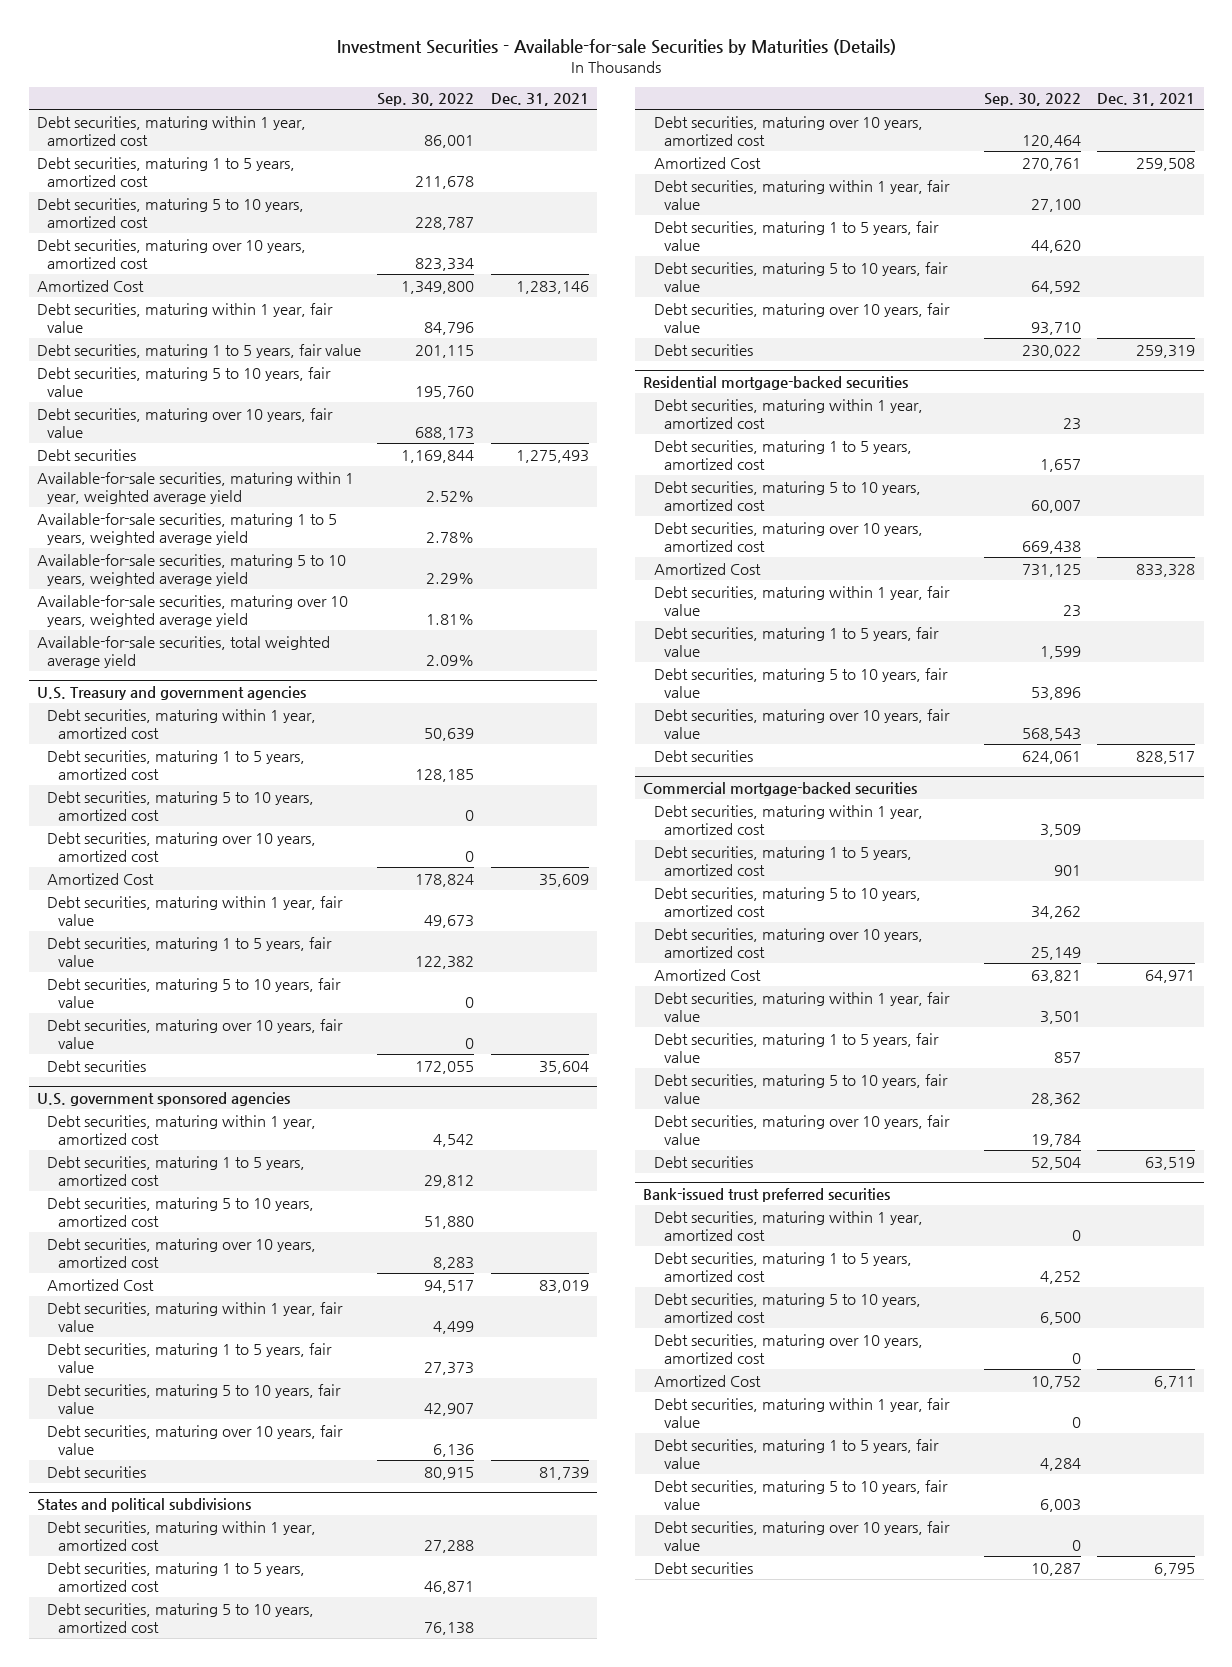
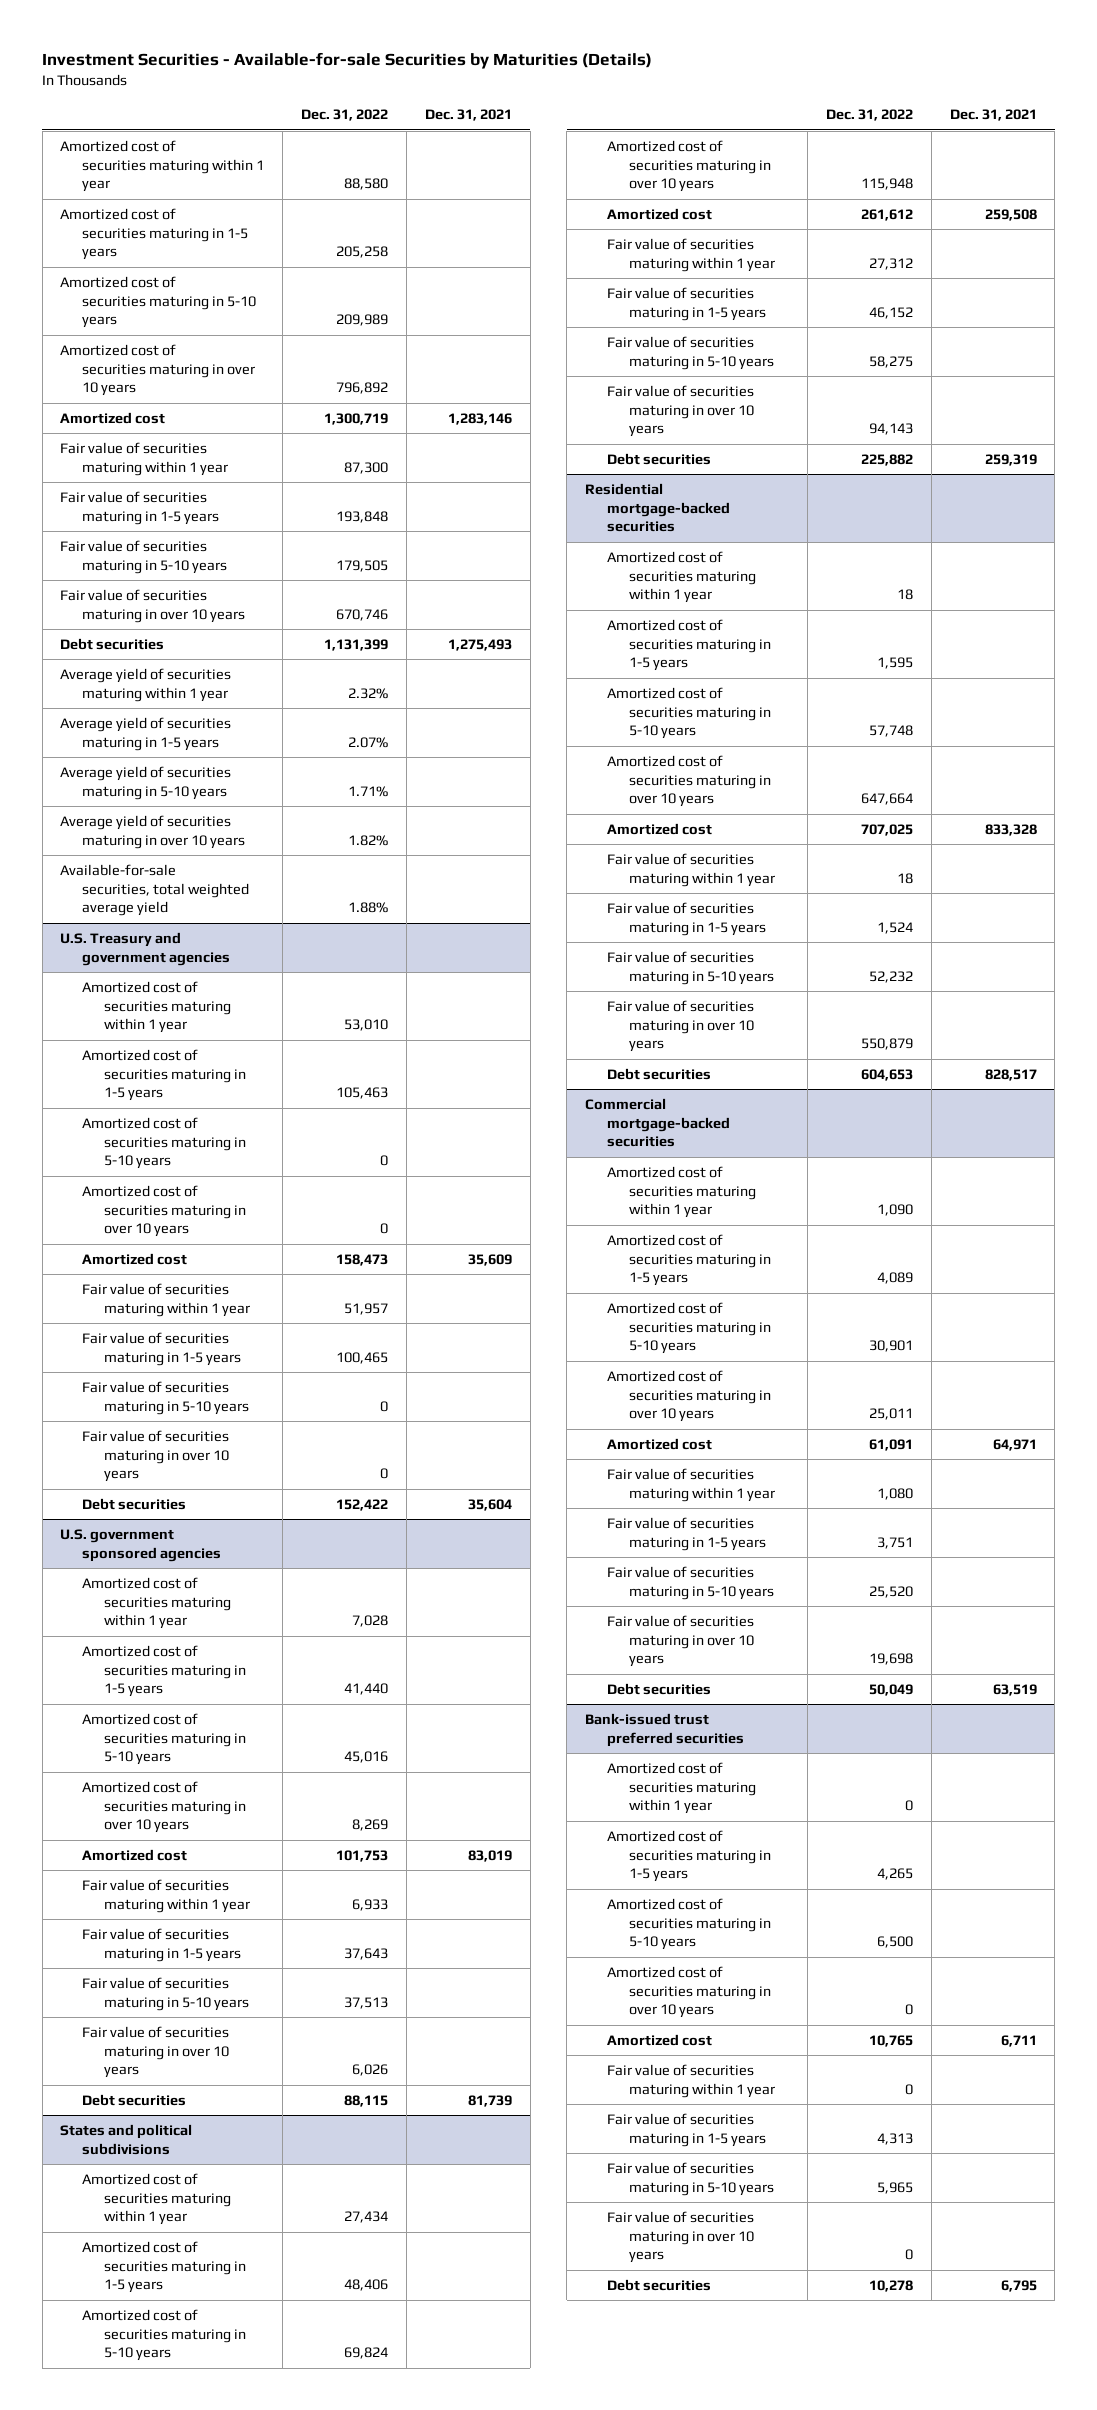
- | Sep. 30, 2022 | Dec. 31, 2021
+ | Dec. 31, 2022 | Dec. 31, 2021
- Debt securities, maturing within 1 year, amortized cost | 86,001 |
- Debt securities, maturing 1 to 5 years, amortized cost | 211,678 |
- Debt securities, maturing 5 to 10 years, amortized cost | 228,787 |
- Debt securities, maturing over 10 years, amortized cost | 823,334 |
- Amortized Cost | 1,349,800 | 1,283,146
- Debt securities, maturing within 1 year, fair value | 84,796 |
- Debt securities, maturing 1 to 5 years, fair value | 201,115 |
- Debt securities, maturing 5 to 10 years, fair value | 195,760 |
- Debt securities, maturing over 10 years, fair value | 688,173 |
+ Amortized cost of securities maturing within 1 year | 88,580 |
+ Amortized cost of securities maturing in 1-5 years | 205,258 |
+ Amortized cost of securities maturing in 5-10 years | 209,989 |
+ Amortized cost of securities maturing in over 10 years | 796,892 |
+ Amortized cost | 1,300,719 | 1,283,146
+ Fair value of securities maturing within 1 year | 87,300 |
+ Fair value of securities maturing in 1-5 years | 193,848 |
+ Fair value of securities maturing in 5-10 years | 179,505 |
+ Fair value of securities maturing in over 10 years | 670,746 |
- Available-for-sale securities, maturing within 1 year, weighted average yield | 2.52% |
- Available-for-sale securities, maturing 1 to 5 years, weighted average yield | 2.78% |
- Available-for-sale securities, maturing 5 to 10 years, weighted average yield | 2.29% |
- Available-for-sale securities, maturing over 10 years, weighted average yield | 1.81% |
+ Average yield of securities maturing within 1 year | 2.32% |
+ Average yield of securities maturing in 1-5 years | 2.07% |
+ Average yield of securities maturing in 5-10 years | 1.71% |
+ Average yield of securities maturing in over 10 years | 1.82% |
@ U.S. Treasury and government agencies
- Debt securities, maturing within 1 year, amortized cost | 50,639 |
- Debt securities, maturing 1 to 5 years, amortized cost | 128,185 |
- Debt securities, maturing 5 to 10 years, amortized cost | 0 |
- Debt securities, maturing over 10 years, amortized cost | 0 |
- Amortized Cost | 178,824 | 35,609
- Debt securities, maturing within 1 year, fair value | 49,673 |
- Debt securities, maturing 1 to 5 years, fair value | 122,382 |
- Debt securities, maturing 5 to 10 years, fair value | 0 |
- Debt securities, maturing over 10 years, fair value | 0 |
+ Amortized cost of securities maturing within 1 year | 53,010 |
+ Amortized cost of securities maturing in 1-5 years | 105,463 |
+ Amortized cost of securities maturing in 5-10 years | 0 |
+ Amortized cost of securities maturing in over 10 years | 0 |
+ Amortized cost | 158,473 | 35,609
+ Fair value of securities maturing within 1 year | 51,957 |
+ Fair value of securities maturing in 1-5 years | 100,465 |
+ Fair value of securities maturing in 5-10 years | 0 |
+ Fair value of securities maturing in over 10 years | 0 |
@ U.S. government sponsored agencies
- Debt securities, maturing within 1 year, amortized cost | 4,542 |
- Debt securities, maturing 1 to 5 years, amortized cost | 29,812 |
- Debt securities, maturing 5 to 10 years, amortized cost | 51,880 |
- Debt securities, maturing over 10 years, amortized cost | 8,283 |
- Amortized Cost | 94,517 | 83,019
- Debt securities, maturing within 1 year, fair value | 4,499 |
- Debt securities, maturing 1 to 5 years, fair value | 27,373 |
- Debt securities, maturing 5 to 10 years, fair value | 42,907 |
- Debt securities, maturing over 10 years, fair value | 6,136 |
+ Amortized cost of securities maturing within 1 year | 7,028 |
+ Amortized cost of securities maturing in 1-5 years | 41,440 |
+ Amortized cost of securities maturing in 5-10 years | 45,016 |
+ Amortized cost of securities maturing in over 10 years | 8,269 |
+ Amortized cost | 101,753 | 83,019
+ Fair value of securities maturing within 1 year | 6,933 |
+ Fair value of securities maturing in 1-5 years | 37,643 |
+ Fair value of securities maturing in 5-10 years | 37,513 |
+ Fair value of securities maturing in over 10 years | 6,026 |
@ States and political subdivisions
- Debt securities, maturing within 1 year, amortized cost | 27,288 |
- Debt securities, maturing 1 to 5 years, amortized cost | 46,871 |
- Debt securities, maturing 5 to 10 years, amortized cost | 76,138 |
- Debt securities, maturing over 10 years, amortized cost | 120,464 |
- Amortized Cost | 270,761 | 259,508
- Debt securities, maturing within 1 year, fair value | 27,100 |
- Debt securities, maturing 1 to 5 years, fair value | 44,620 |
- Debt securities, maturing 5 to 10 years, fair value | 64,592 |
- Debt securities, maturing over 10 years, fair value | 93,710 |
+ Amortized cost of securities maturing within 1 year | 27,434 |
+ Amortized cost of securities maturing in 1-5 years | 48,406 |
+ Amortized cost of securities maturing in 5-10 years | 69,824 |
+ Amortized cost of securities maturing in over 10 years | 115,948 |
+ Amortized cost | 261,612 | 259,508
+ Fair value of securities maturing within 1 year | 27,312 |
+ Fair value of securities maturing in 1-5 years | 46,152 |
+ Fair value of securities maturing in 5-10 years | 58,275 |
+ Fair value of securities maturing in over 10 years | 94,143 |
@ Residential mortgage-backed securities
- Debt securities, maturing within 1 year, amortized cost | 23 |
- Debt securities, maturing 1 to 5 years, amortized cost | 1,657 |
- Debt securities, maturing 5 to 10 years, amortized cost | 60,007 |
- Debt securities, maturing over 10 years, amortized cost | 669,438 |
- Amortized Cost | 731,125 | 833,328
- Debt securities, maturing within 1 year, fair value | 23 |
- Debt securities, maturing 1 to 5 years, fair value | 1,599 |
- Debt securities, maturing 5 to 10 years, fair value | 53,896 |
- Debt securities, maturing over 10 years, fair value | 568,543 |
+ Amortized cost of securities maturing within 1 year | 18 |
+ Amortized cost of securities maturing in 1-5 years | 1,595 |
+ Amortized cost of securities maturing in 5-10 years | 57,748 |
+ Amortized cost of securities maturing in over 10 years | 647,664 |
+ Amortized cost | 707,025 | 833,328
+ Fair value of securities maturing within 1 year | 18 |
+ Fair value of securities maturing in 1-5 years | 1,524 |
+ Fair value of securities maturing in 5-10 years | 52,232 |
+ Fair value of securities maturing in over 10 years | 550,879 |
@ Commercial mortgage-backed securities
- Debt securities, maturing within 1 year, amortized cost | 3,509 |
- Debt securities, maturing 1 to 5 years, amortized cost | 901 |
- Debt securities, maturing 5 to 10 years, amortized cost | 34,262 |
- Debt securities, maturing over 10 years, amortized cost | 25,149 |
- Amortized Cost | 63,821 | 64,971
- Debt securities, maturing within 1 year, fair value | 3,501 |
- Debt securities, maturing 1 to 5 years, fair value | 857 |
- Debt securities, maturing 5 to 10 years, fair value | 28,362 |
- Debt securities, maturing over 10 years, fair value | 19,784 |
+ Amortized cost of securities maturing within 1 year | 1,090 |
+ Amortized cost of securities maturing in 1-5 years | 4,089 |
+ Amortized cost of securities maturing in 5-10 years | 30,901 |
+ Amortized cost of securities maturing in over 10 years | 25,011 |
+ Amortized cost | 61,091 | 64,971
+ Fair value of securities maturing within 1 year | 1,080 |
+ Fair value of securities maturing in 1-5 years | 3,751 |
+ Fair value of securities maturing in 5-10 years | 25,520 |
+ Fair value of securities maturing in over 10 years | 19,698 |
@ Bank-issued trust preferred securities
- Debt securities, maturing within 1 year, amortized cost | 0 |
- Debt securities, maturing 1 to 5 years, amortized cost | 4,252 |
- Debt securities, maturing 5 to 10 years, amortized cost | 6,500 |
- Debt securities, maturing over 10 years, amortized cost | 0 |
- Amortized Cost | 10,752 | 6,711
- Debt securities, maturing within 1 year, fair value | 0 |
- Debt securities, maturing 1 to 5 years, fair value | 4,284 |
- Debt securities, maturing 5 to 10 years, fair value | 6,003 |
- Debt securities, maturing over 10 years, fair value | 0 |
+ Amortized cost of securities maturing within 1 year | 0 |
+ Amortized cost of securities maturing in 1-5 years | 4,265 |
+ Amortized cost of securities maturing in 5-10 years | 6,500 |
+ Amortized cost of securities maturing in over 10 years | 0 |
+ Amortized cost | 10,765 | 6,711
+ Fair value of securities maturing within 1 year | 0 |
+ Fair value of securities maturing in 1-5 years | 4,313 |
+ Fair value of securities maturing in 5-10 years | 5,965 |
+ Fair value of securities maturing in over 10 years | 0 |

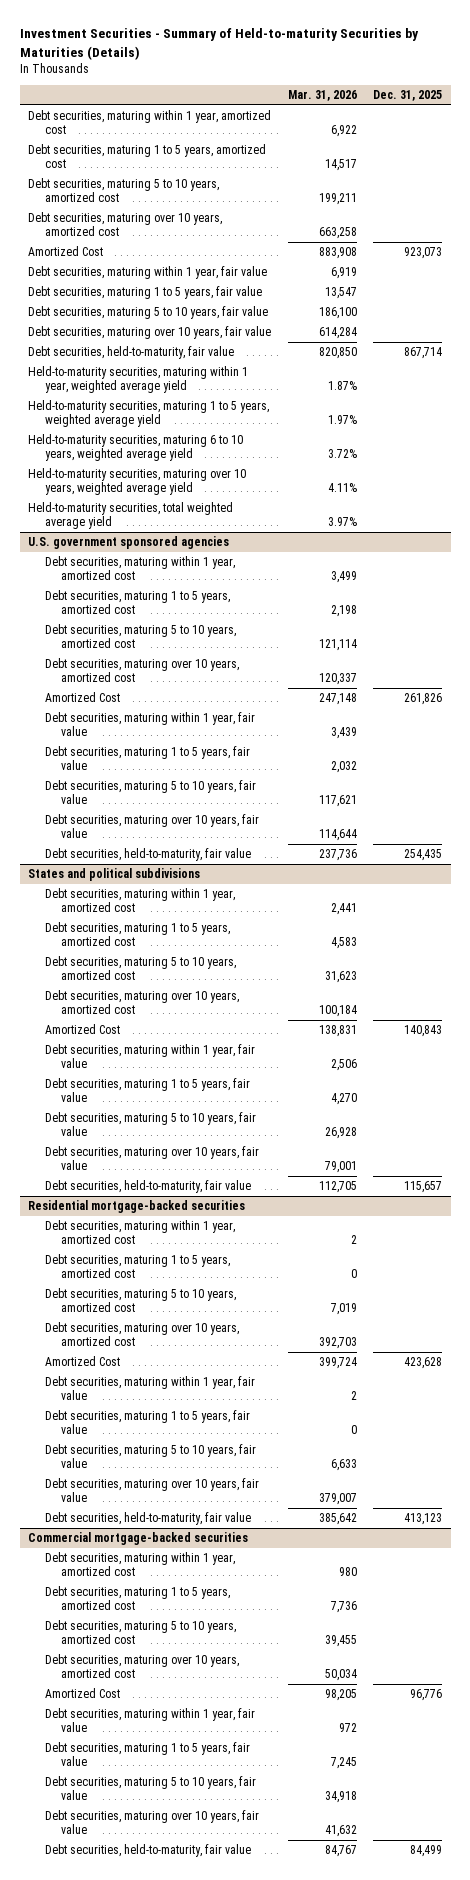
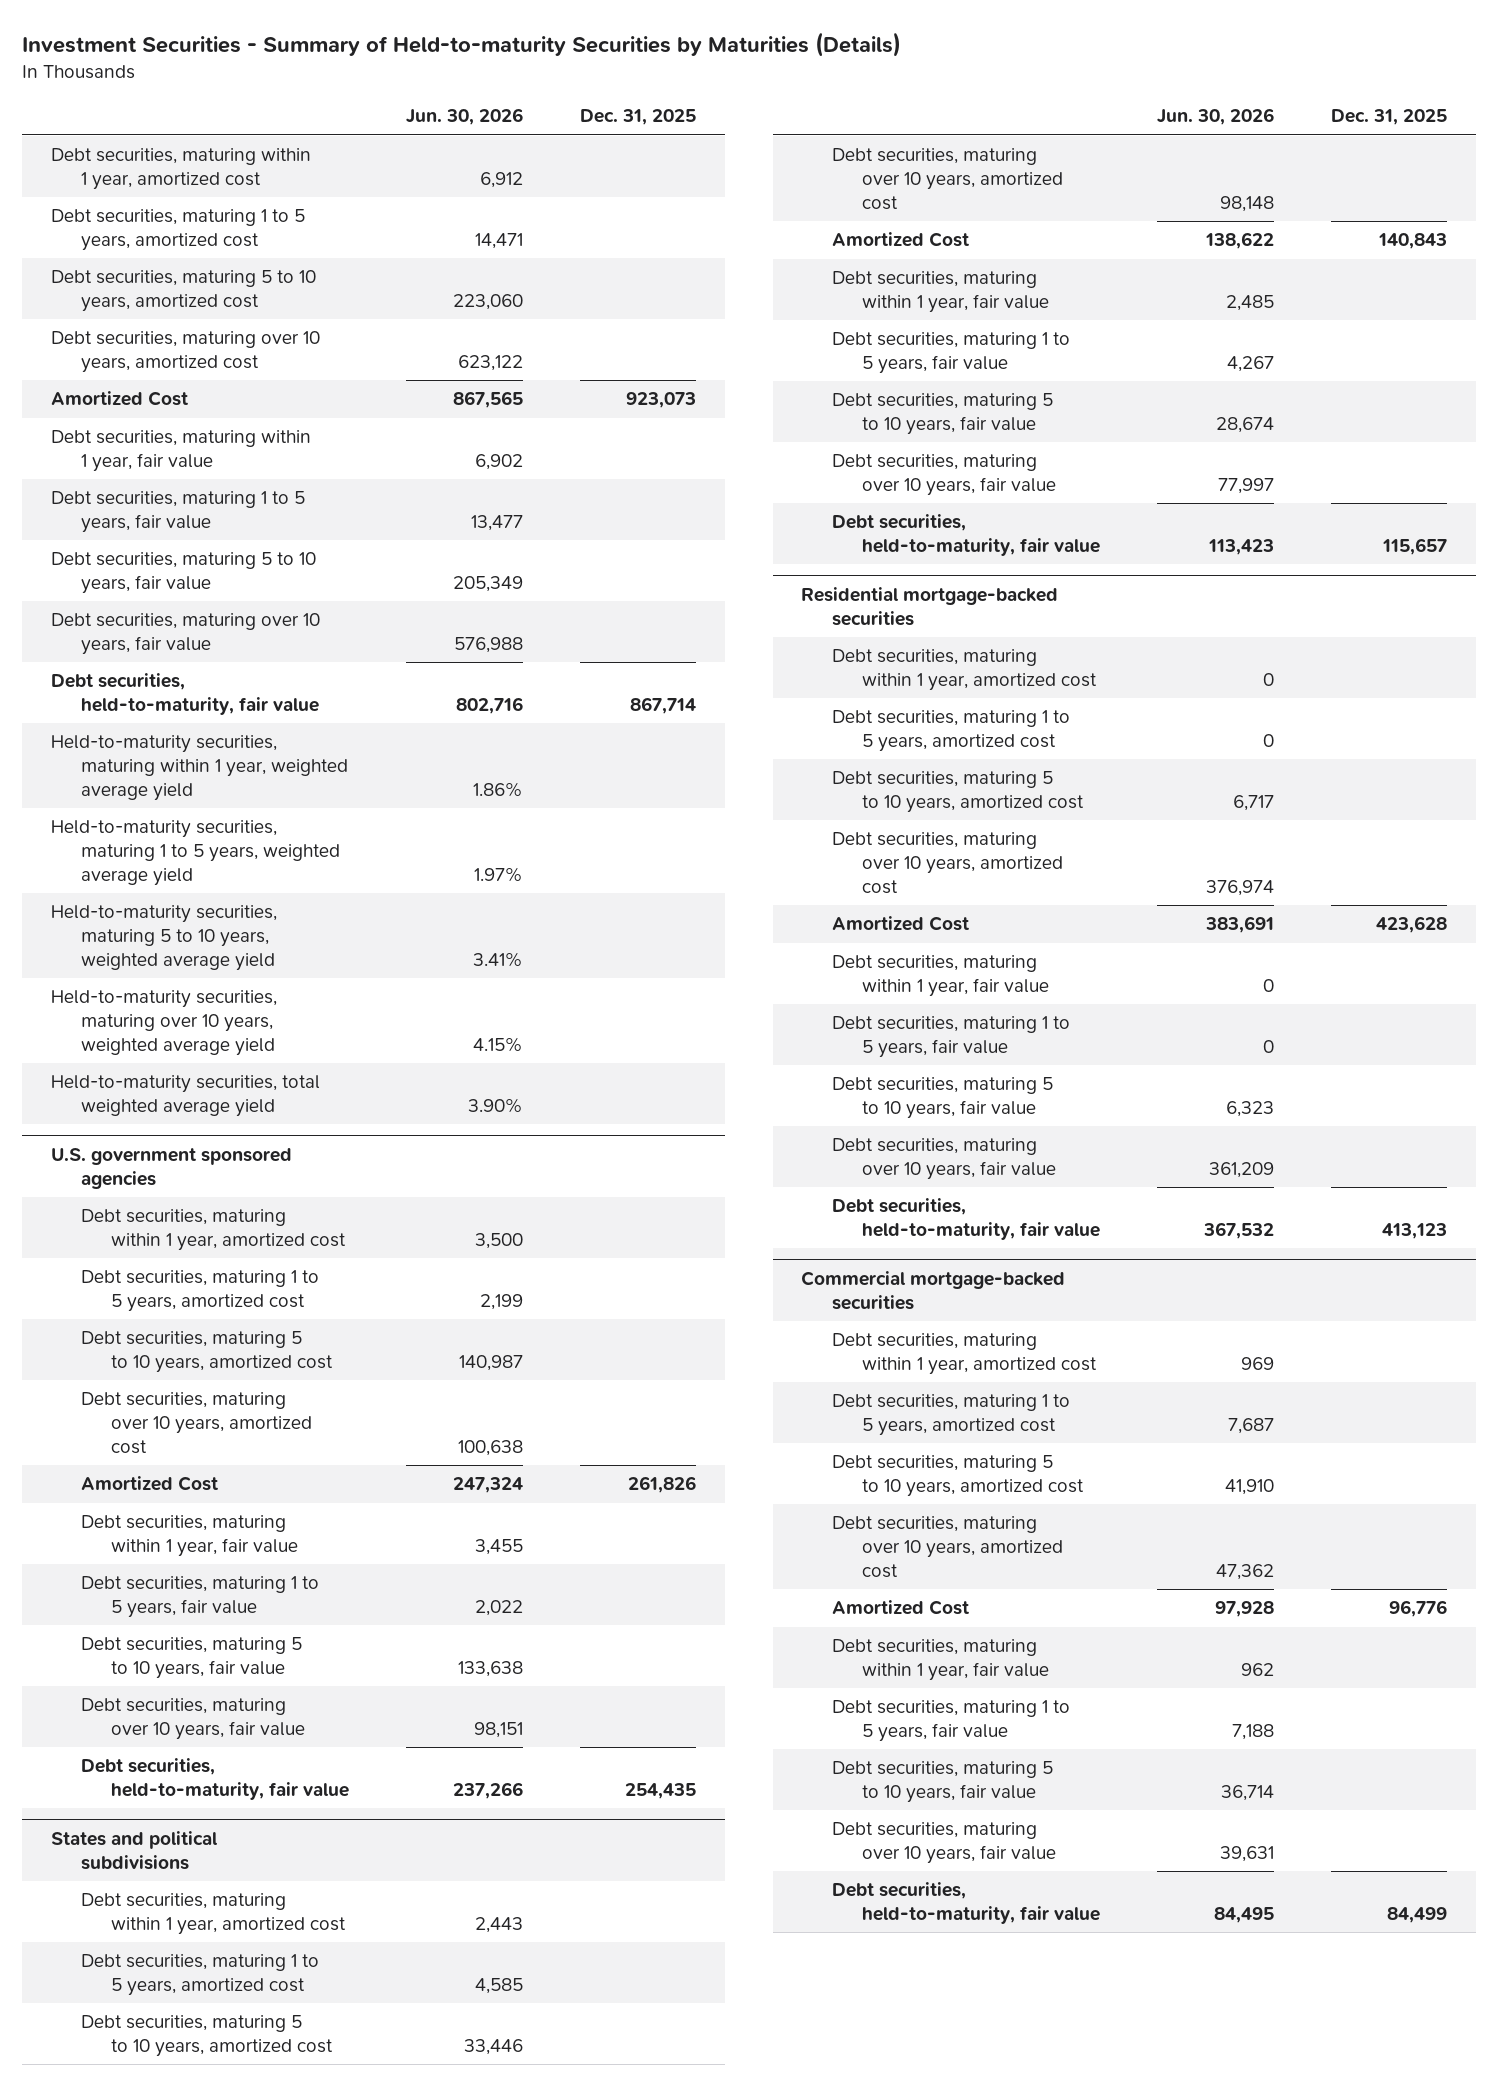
- | Mar. 31, 2026 | Dec. 31, 2025
+ | Jun. 30, 2026 | Dec. 31, 2025
- Held-to-maturity securities, maturing 6 to 10 years, weighted average yield | 3.72% |
+ Held-to-maturity securities, maturing 5 to 10 years, weighted average yield | 3.41% |

